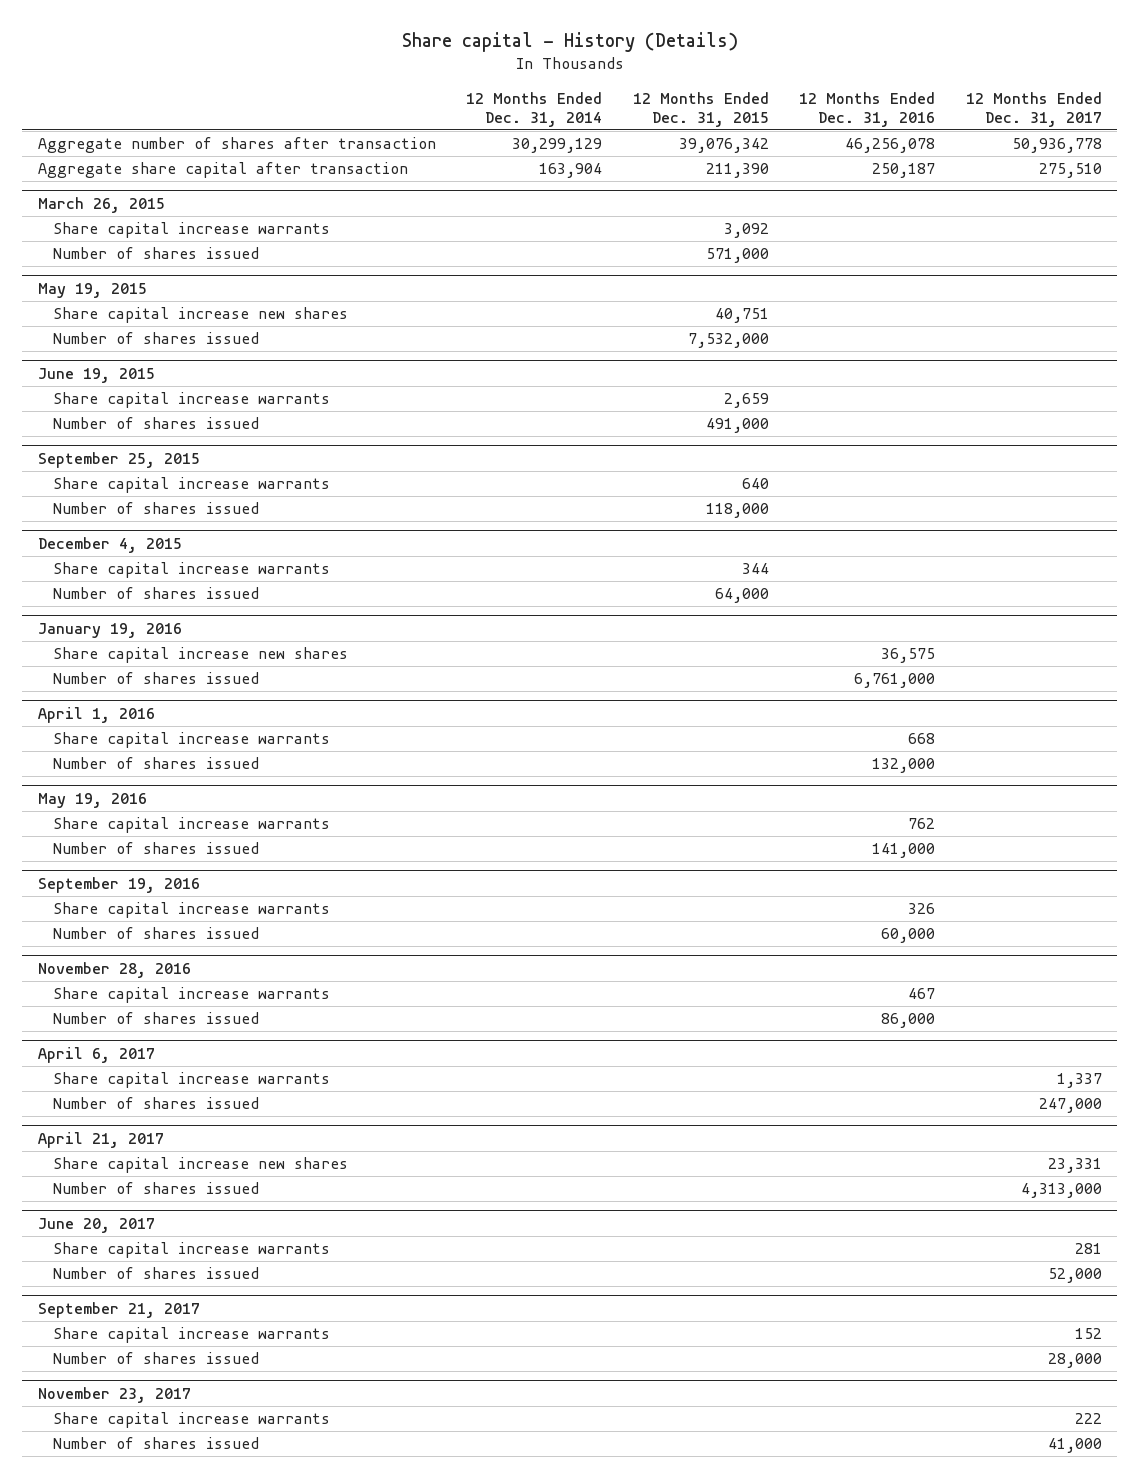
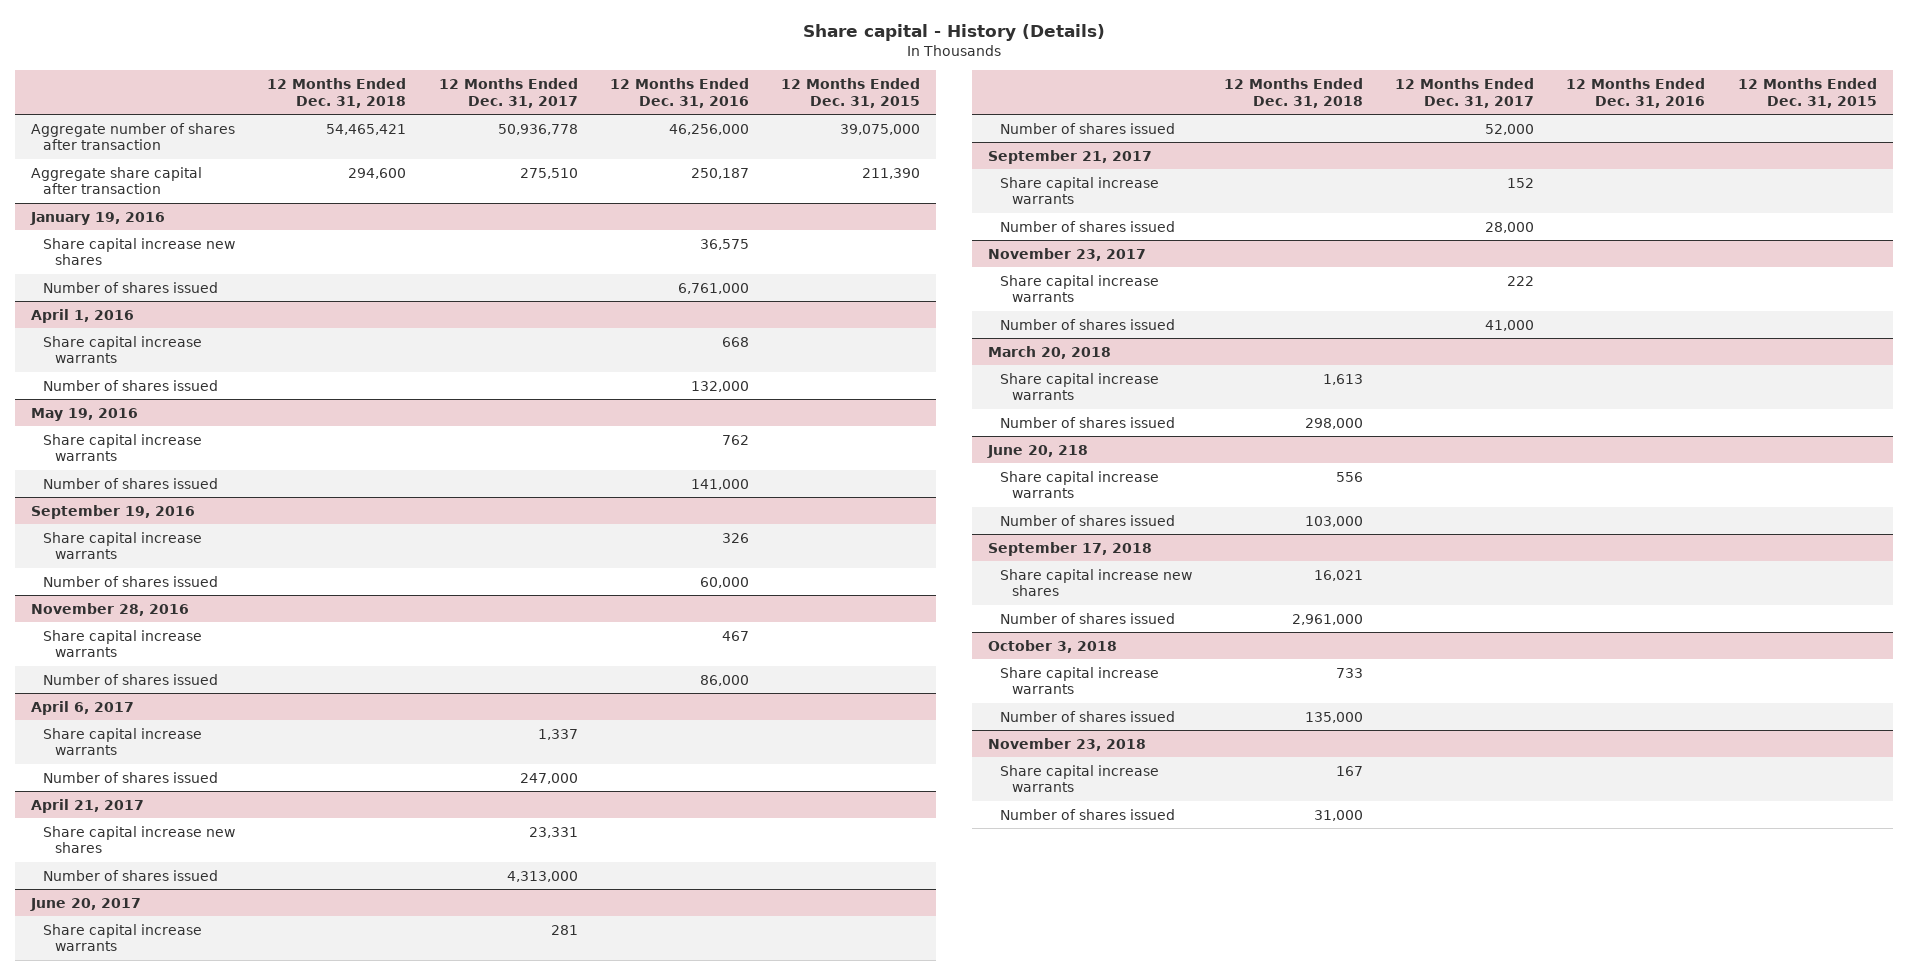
- | 12 Months Ended Dec. 31, 2014 | 12 Months Ended Dec. 31, 2015 | 12 Months Ended Dec. 31, 2016 | 12 Months Ended Dec. 31, 2017
+ | 12 Months Ended Dec. 31, 2018 | 12 Months Ended Dec. 31, 2017 | 12 Months Ended Dec. 31, 2016 | 12 Months Ended Dec. 31, 2015
- Aggregate number of shares after transaction | 30,299,129 | 39,076,342 | 46,256,078 | 50,936,778
+ Aggregate number of shares after transaction | 54,465,421 | 50,936,778 | 46,256,000 | 39,075,000
- March 26, 2015
- Share capital increase warrants | | 3,092 | |
- Number of shares issued | | 571,000 | |
- May 19, 2015
- Share capital increase new shares | | 40,751 | |
- Number of shares issued | | 7,532,000 | |
- June 19, 2015
- Share capital increase warrants | | 2,659 | |
- Number of shares issued | | 491,000 | |
- September 25, 2015
- Share capital increase warrants | | 640 | |
- Number of shares issued | | 118,000 | |
- December 4, 2015
- Share capital increase warrants | | 344 | |
- Number of shares issued | | 64,000 | |
+ March 20, 2018
+ Share capital increase warrants | 1,613 | | |
+ Number of shares issued | 298,000 | | |
+ June 20, 218
+ Share capital increase warrants | 556 | | |
+ Number of shares issued | 103,000 | | |
+ September 17, 2018
+ Share capital increase new shares | 16,021 | | |
+ Number of shares issued | 2,961,000 | | |
+ October 3, 2018
+ Share capital increase warrants | 733 | | |
+ Number of shares issued | 135,000 | | |
+ November 23, 2018
+ Share capital increase warrants | 167 | | |
+ Number of shares issued | 31,000 | | |

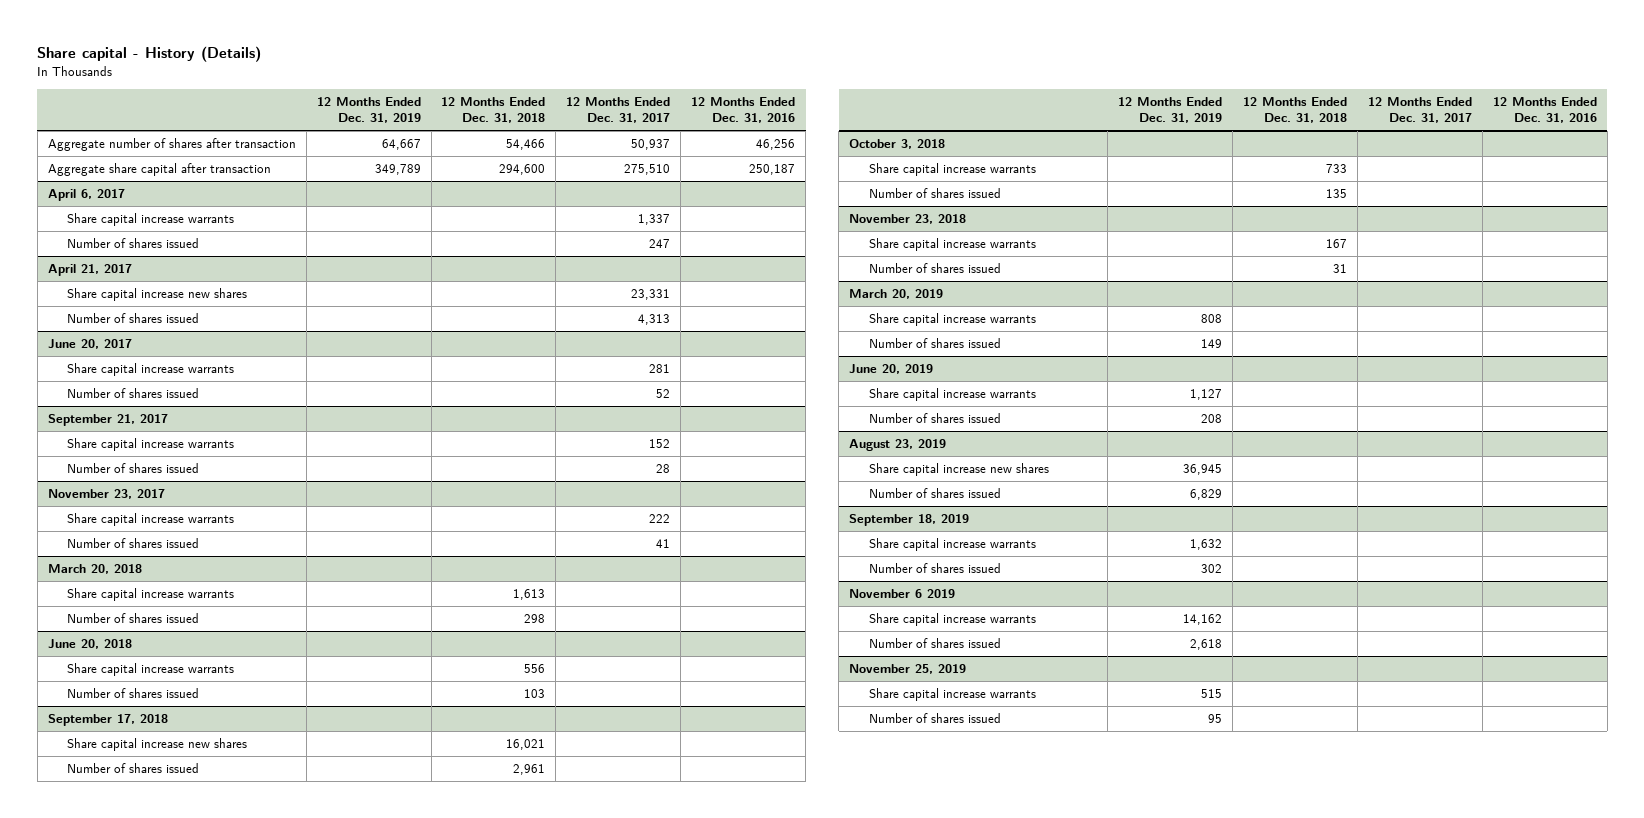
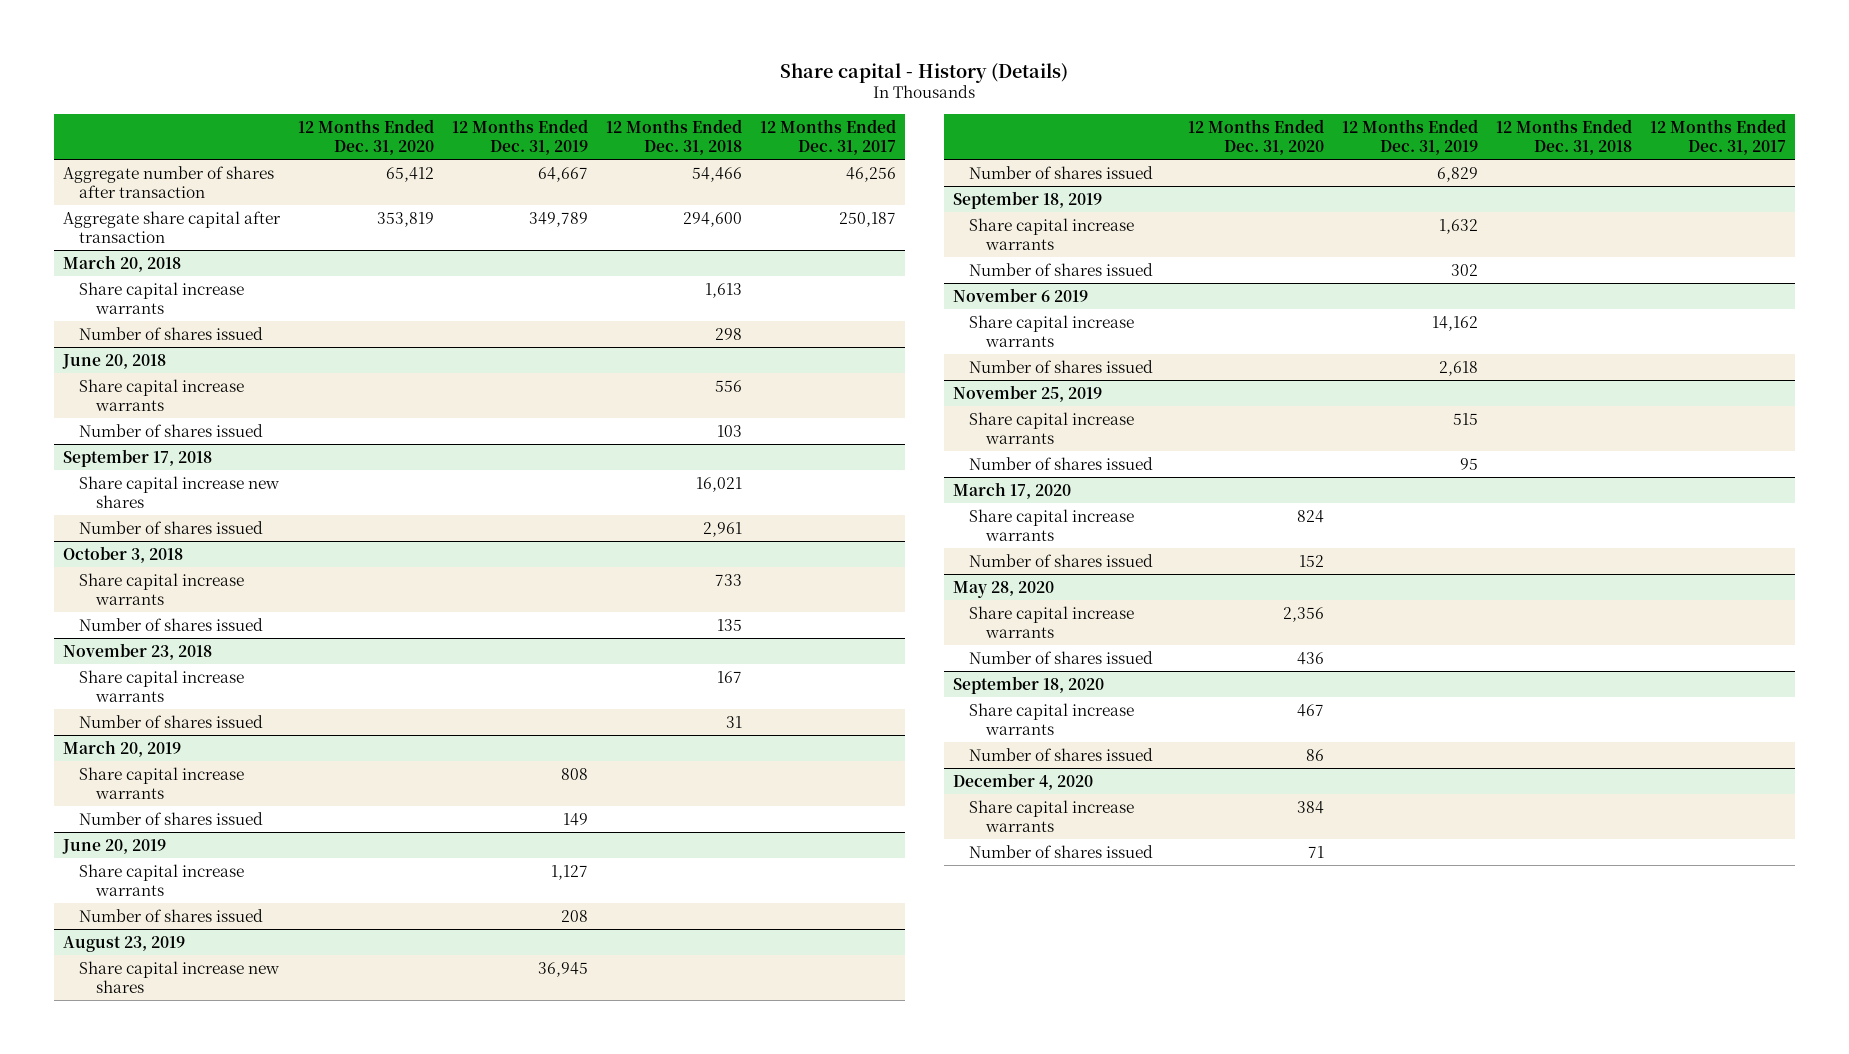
- | 12 Months Ended Dec. 31, 2019 | 12 Months Ended Dec. 31, 2018 | 12 Months Ended Dec. 31, 2017 | 12 Months Ended Dec. 31, 2016
+ | 12 Months Ended Dec. 31, 2020 | 12 Months Ended Dec. 31, 2019 | 12 Months Ended Dec. 31, 2018 | 12 Months Ended Dec. 31, 2017
- Aggregate number of shares after transaction | 64,667 | 54,466 | 50,937 | 46,256
- Aggregate share capital after transaction | 349,789 | 294,600 | 275,510 | 250,187
- April 6, 2017
- Share capital increase warrants | | | 1,337 |
- Number of shares issued | | | 247 |
- April 21, 2017
- Share capital increase new shares | | | 23,331 |
- Number of shares issued | | | 4,313 |
- June 20, 2017
- Share capital increase warrants | | | 281 |
- Number of shares issued | | | 52 |
- September 21, 2017
- Share capital increase warrants | | | 152 |
- Number of shares issued | | | 28 |
- November 23, 2017
- Share capital increase warrants | | | 222 |
- Number of shares issued | | | 41 |
+ Aggregate number of shares after transaction | 65,412 | 64,667 | 54,466 | 46,256
+ Aggregate share capital after transaction | 353,819 | 349,789 | 294,600 | 250,187
+ March 17, 2020
+ Share capital increase warrants | 824 | | |
+ Number of shares issued | 152 | | |
+ May 28, 2020
+ Share capital increase warrants | 2,356 | | |
+ Number of shares issued | 436 | | |
+ September 18, 2020
+ Share capital increase warrants | 467 | | |
+ Number of shares issued | 86 | | |
+ December 4, 2020
+ Share capital increase warrants | 384 | | |
+ Number of shares issued | 71 | | |

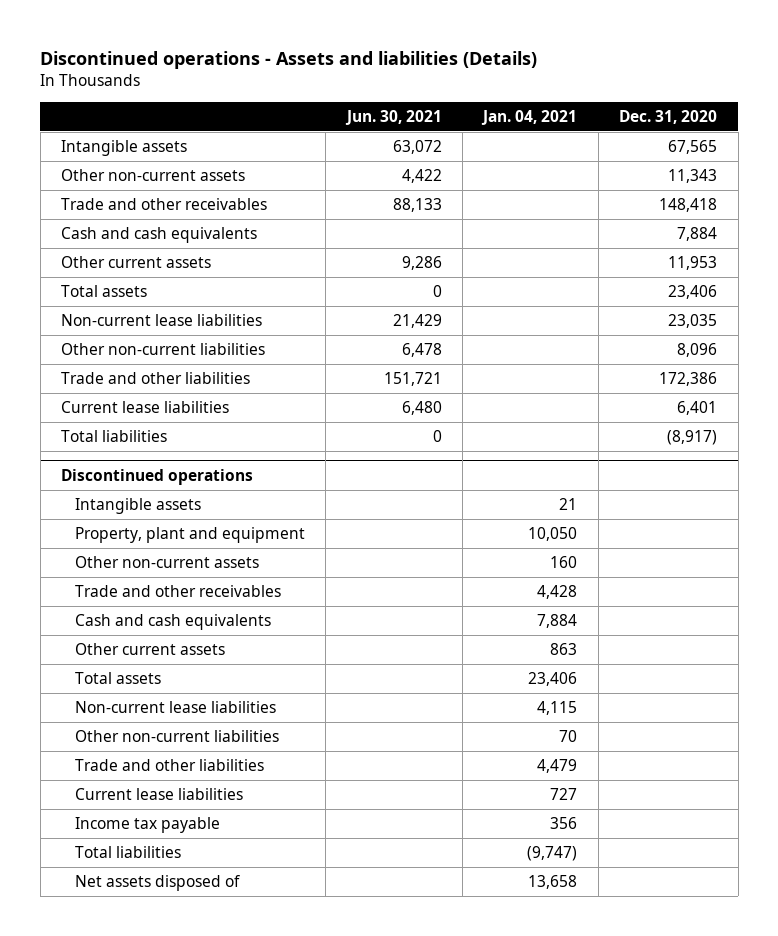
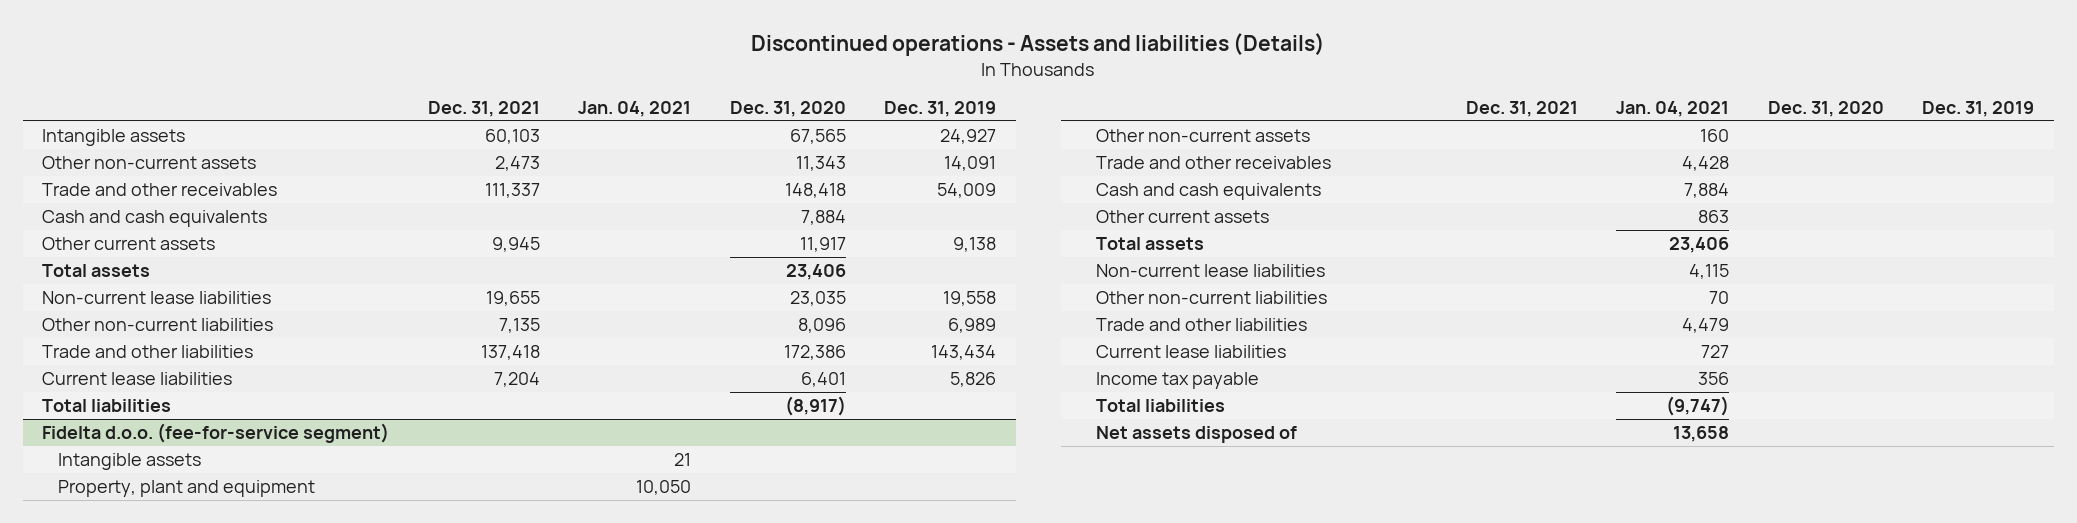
- | Jun. 30, 2021 | Jan. 04, 2021 | Dec. 31, 2020
+ | Dec. 31, 2021 | Jan. 04, 2021 | Dec. 31, 2020 | Dec. 31, 2019
- Other current assets | 9,286 | | 11,953
+ Other current assets | 9,945 | | 11,917 | 9,138
- Discontinued operations
+ Fidelta d.o.o. (fee-for-service segment)

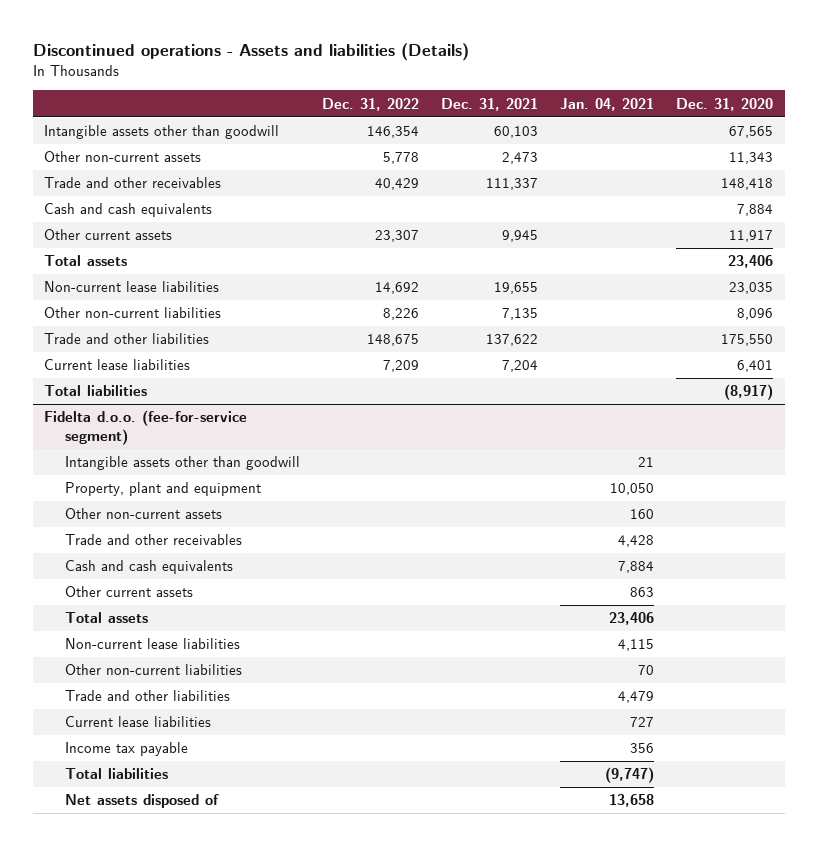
- | Dec. 31, 2021 | Jan. 04, 2021 | Dec. 31, 2020 | Dec. 31, 2019
+ | Dec. 31, 2022 | Dec. 31, 2021 | Jan. 04, 2021 | Dec. 31, 2020
- Intangible assets | 60,103 | | 67,565 | 24,927
+ Intangible assets other than goodwill | 146,354 | 60,103 | | 67,565
- Trade and other liabilities | 137,418 | | 172,386 | 143,434
+ Trade and other liabilities | 148,675 | 137,622 | | 175,550
@ Fidelta d.o.o. (fee-for-service segment)
- Intangible assets | | 21 | |
+ Intangible assets other than goodwill | | | 21 |

